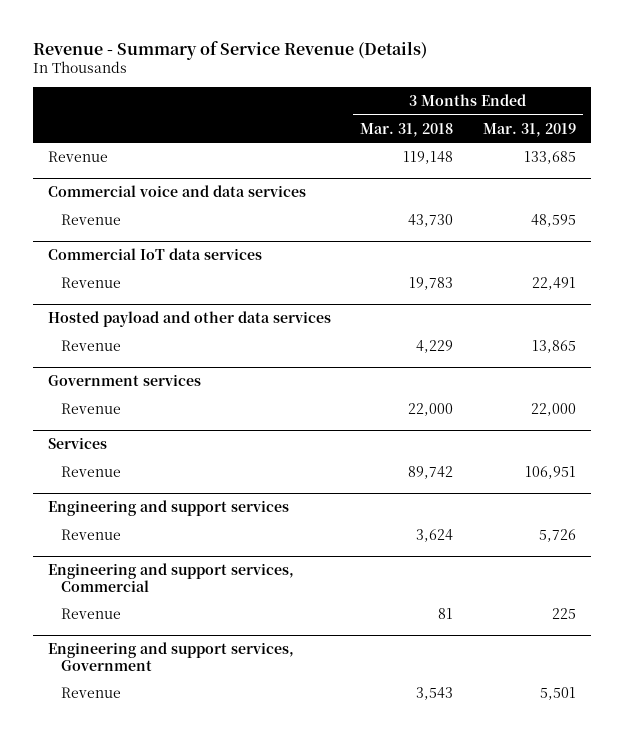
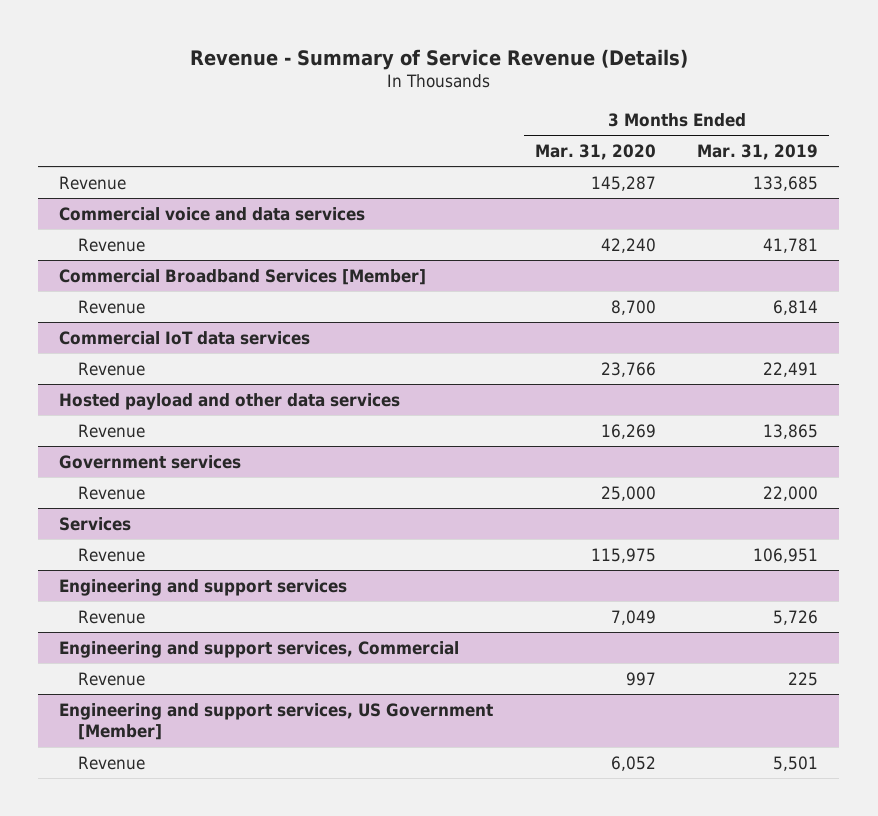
- | 3 Months Ended Mar. 31, 2018 | 3 Months Ended Mar. 31, 2019
+ | 3 Months Ended Mar. 31, 2020 | 3 Months Ended Mar. 31, 2019
@ Commercial voice and data services
- Revenue | 43,730 | 48,595
+ Revenue | 42,240 | 41,781
+ Commercial Broadband Services [Member]
+ Revenue | 8,700 | 6,814
- Engineering and support services, Government
+ Engineering and support services, US Government [Member]

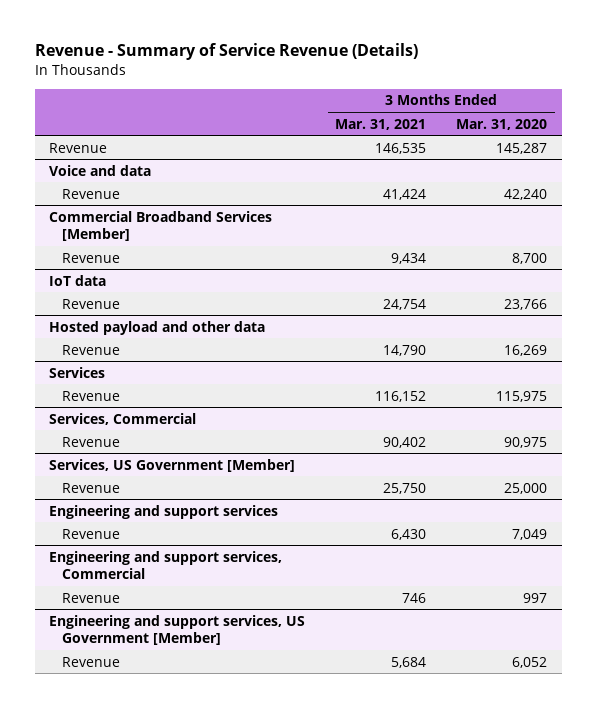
- | 3 Months Ended Mar. 31, 2020 | 3 Months Ended Mar. 31, 2019
+ | 3 Months Ended Mar. 31, 2021 | 3 Months Ended Mar. 31, 2020
- Commercial voice and data services
+ Voice and data
- Commercial IoT data services
+ IoT data
- Hosted payload and other data services
+ Hosted payload and other data
- Government services
- Revenue | 25,000 | 22,000
+ Services, Commercial
+ Revenue | 90,402 | 90,975
+ Services, US Government [Member]
+ Revenue | 25,750 | 25,000

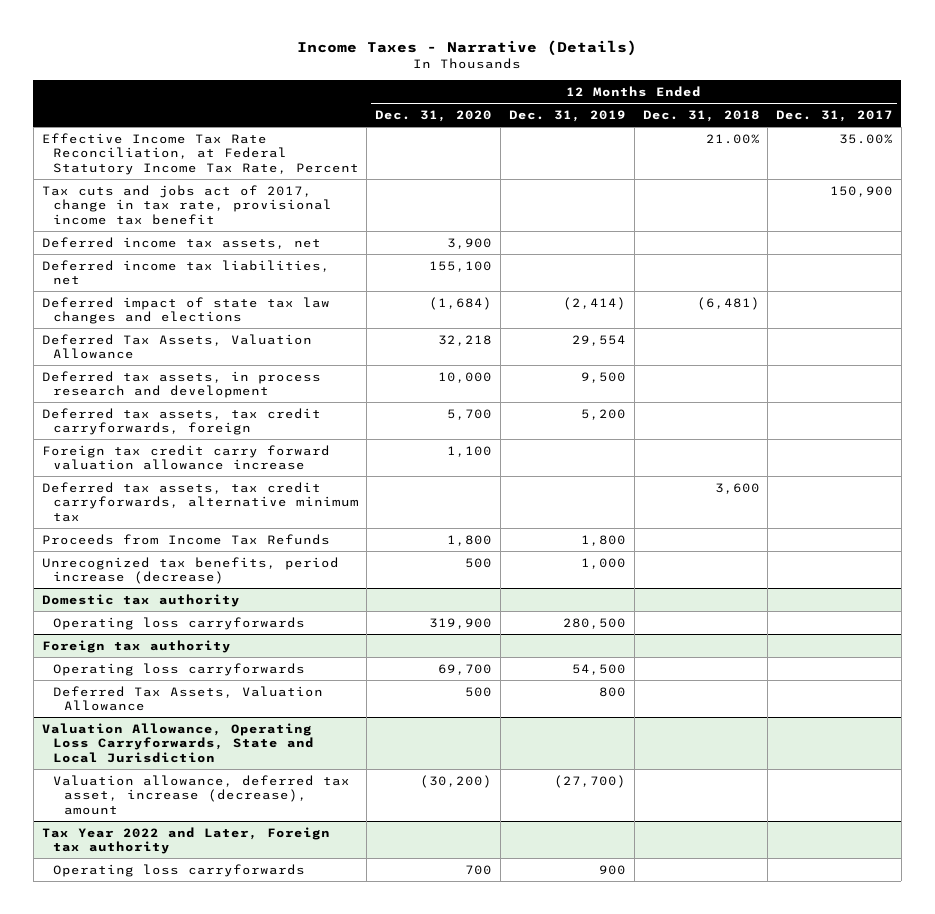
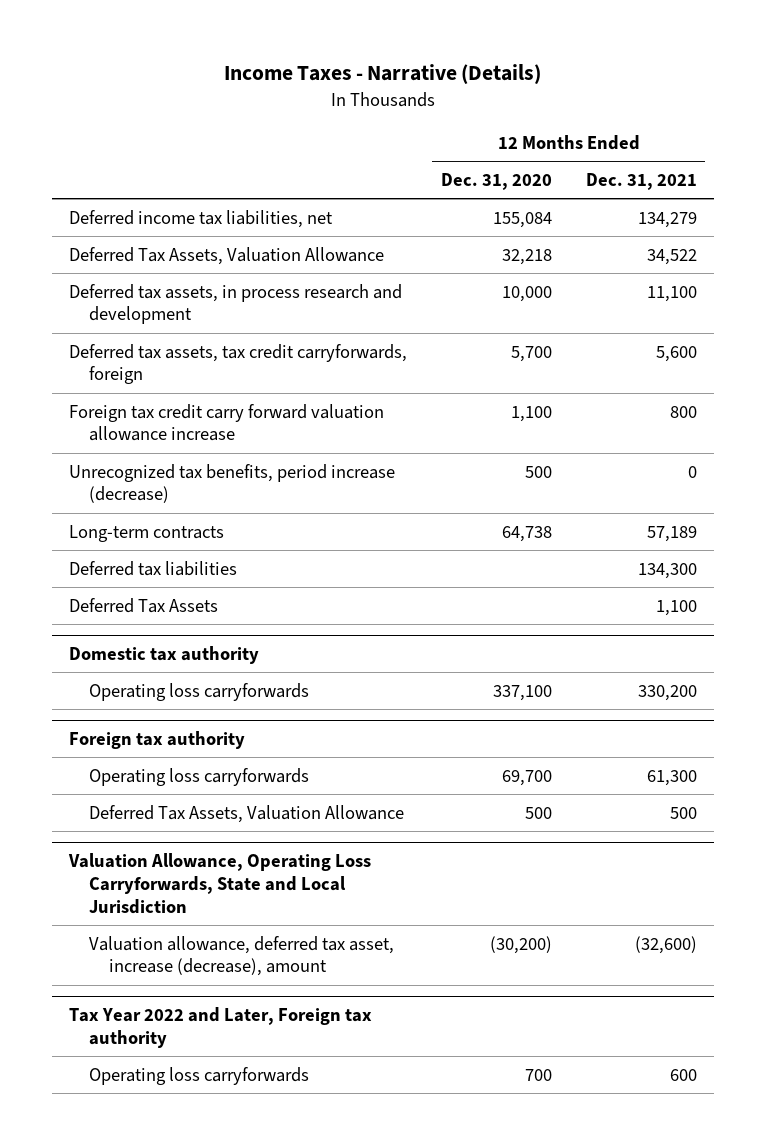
- | 12 Months Ended Dec. 31, 2020 | 12 Months Ended Dec. 31, 2019 | 12 Months Ended Dec. 31, 2018 | 12 Months Ended Dec. 31, 2017
+ | 12 Months Ended Dec. 31, 2020 | 12 Months Ended Dec. 31, 2021
- Effective Income Tax Rate Reconciliation, at Federal Statutory Income Tax Rate, Percent | | | 21.00% | 35.00%
- Tax cuts and jobs act of 2017, change in tax rate, provisional income tax benefit | | | | 150,900
- Deferred income tax assets, net | 3,900 | | |
- Deferred income tax liabilities, net | 155,100 | | |
- Deferred impact of state tax law changes and elections | (1,684) | (2,414) | (6,481) |
+ Deferred income tax liabilities, net | 155,084 | 134,279
- Deferred tax assets, tax credit carryforwards, alternative minimum tax | | | 3,600 |
- Proceeds from Income Tax Refunds | 1,800 | 1,800 | |
+ Long-term contracts | 64,738 | 57,189
+ Deferred tax liabilities | | 134,300
+ Deferred Tax Assets | | 1,100
@ Domestic tax authority
- Operating loss carryforwards | 319,900 | 280,500 | |
+ Operating loss carryforwards | 337,100 | 330,200

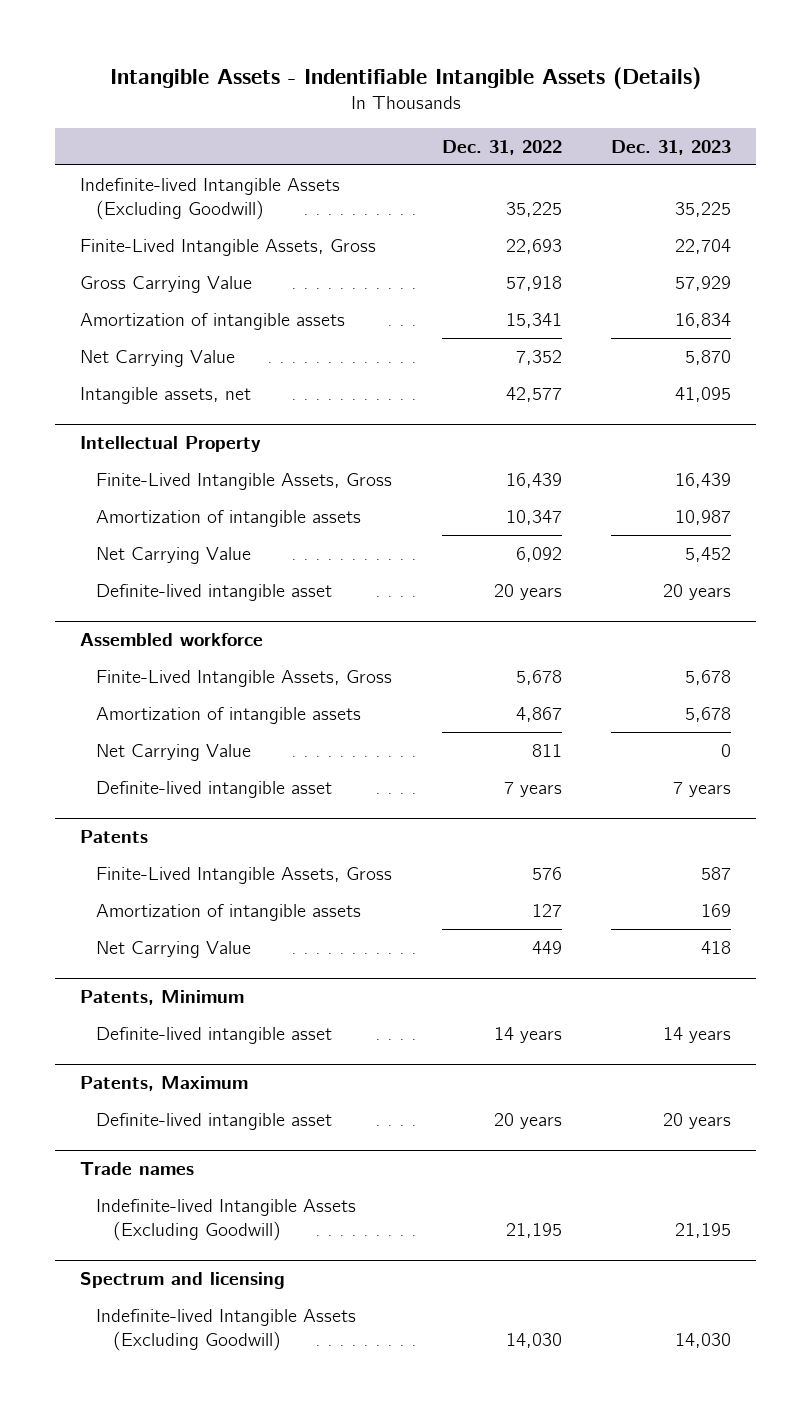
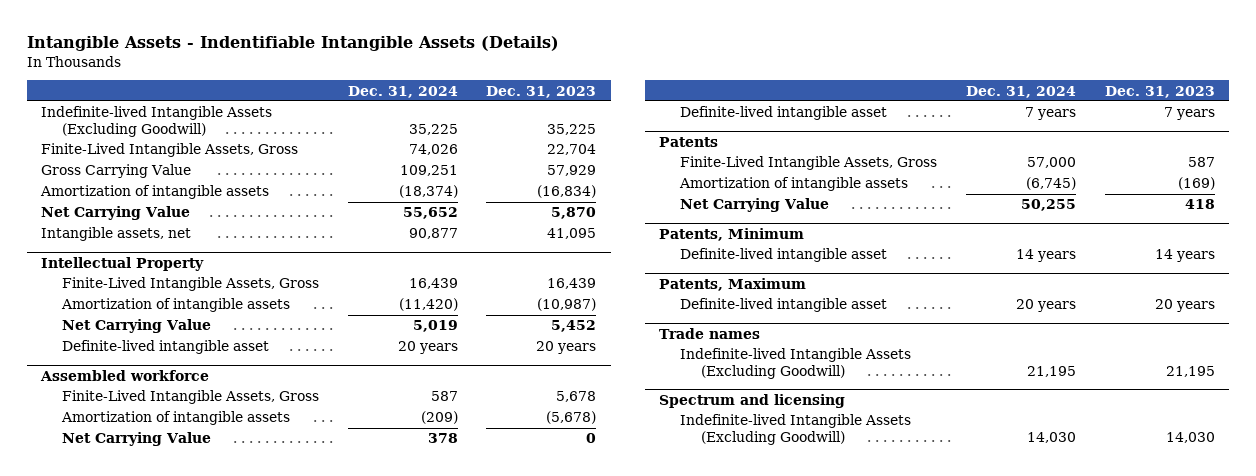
- | Dec. 31, 2022 | Dec. 31, 2023
+ | Dec. 31, 2024 | Dec. 31, 2023
- Amortization of intangible assets | 15,341 | 16,834
+ Amortization of intangible assets | (18,374) | (16,834)
@ Intellectual Property
- Amortization of intangible assets | 10,347 | 10,987
+ Amortization of intangible assets | (11,420) | (10,987)
@ Assembled workforce
- Amortization of intangible assets | 4,867 | 5,678
+ Amortization of intangible assets | (209) | (5,678)
@ Patents
- Amortization of intangible assets | 127 | 169
+ Amortization of intangible assets | (6,745) | (169)

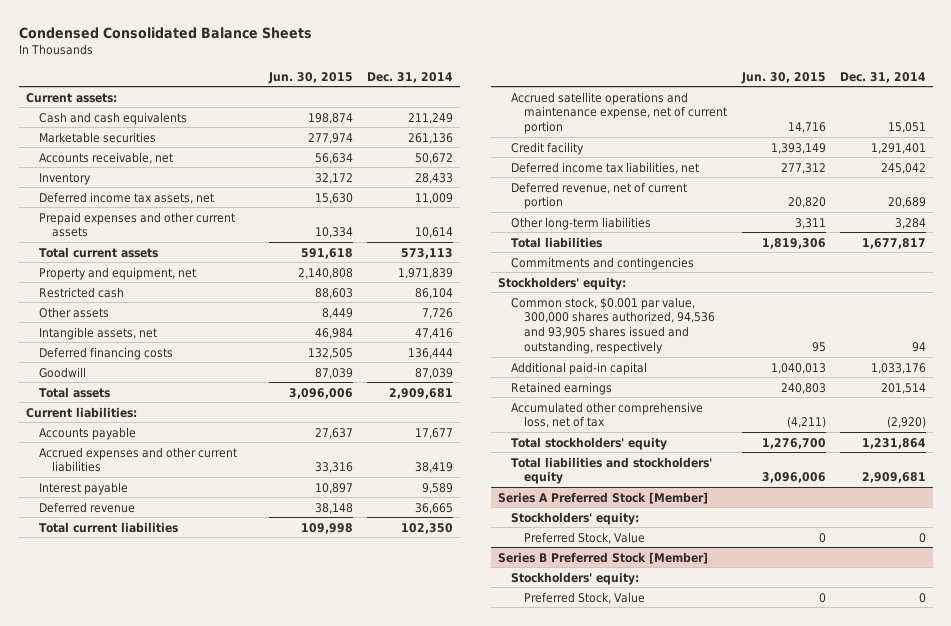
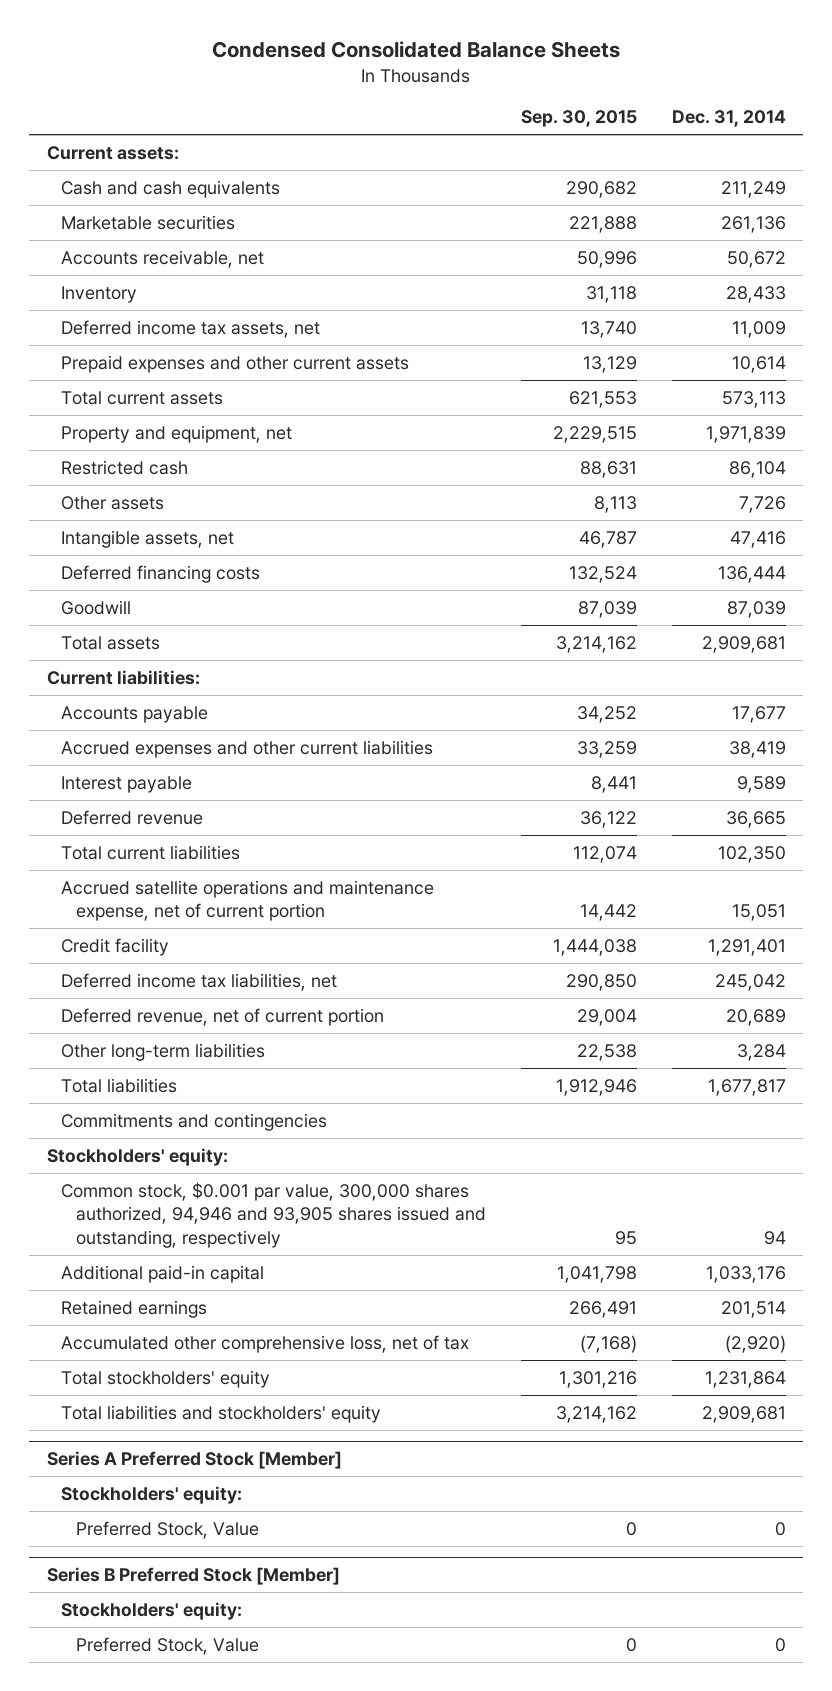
- | Jun. 30, 2015 | Dec. 31, 2014
+ | Sep. 30, 2015 | Dec. 31, 2014
- Common stock, $0.001 par value, 300,000 shares authorized, 94,536 and 93,905 shares issued and outstanding, respectively | 95 | 94
+ Common stock, $0.001 par value, 300,000 shares authorized, 94,946 and 93,905 shares issued and outstanding, respectively | 95 | 94

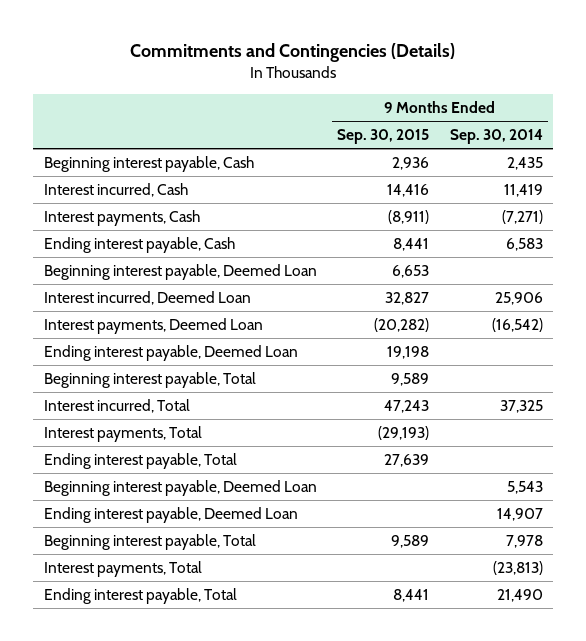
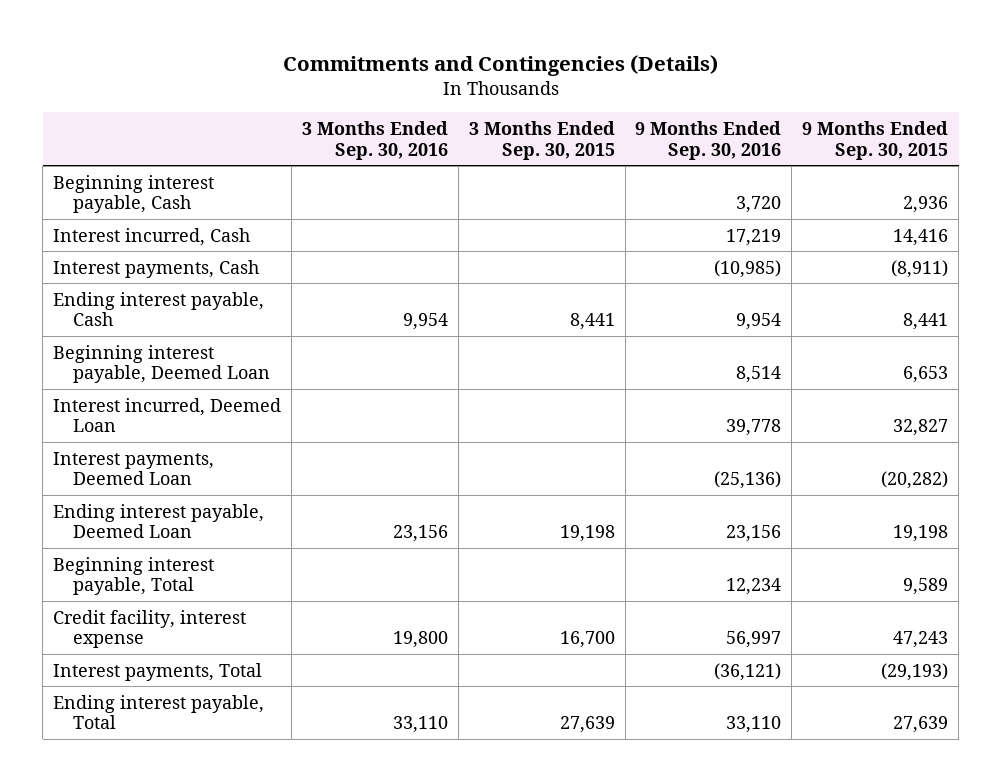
- | 9 Months Ended Sep. 30, 2015 | 9 Months Ended Sep. 30, 2014
+ | 3 Months Ended Sep. 30, 2016 | 3 Months Ended Sep. 30, 2015 | 9 Months Ended Sep. 30, 2016 | 9 Months Ended Sep. 30, 2015
- Interest incurred, Total | 47,243 | 37,325
+ Credit facility, interest expense | 19,800 | 16,700 | 56,997 | 47,243
- Beginning interest payable, Deemed Loan | | 5,543
- Ending interest payable, Deemed Loan | | 14,907
- Beginning interest payable, Total | 9,589 | 7,978
- Interest payments, Total | | (23,813)
- Ending interest payable, Total | 8,441 | 21,490

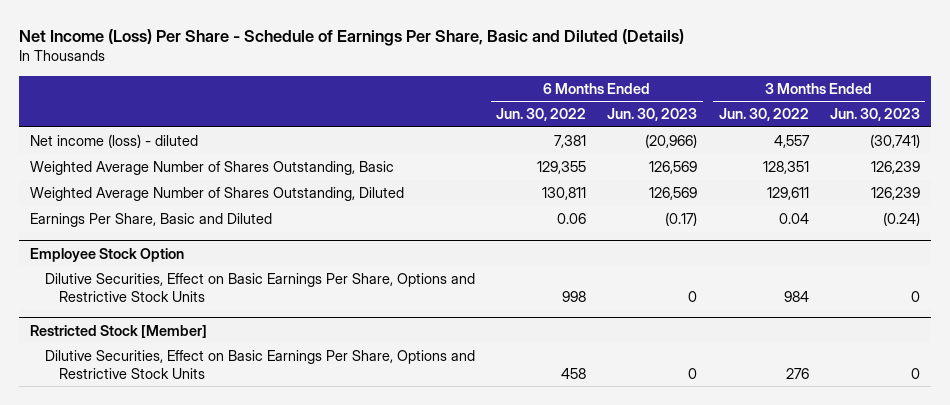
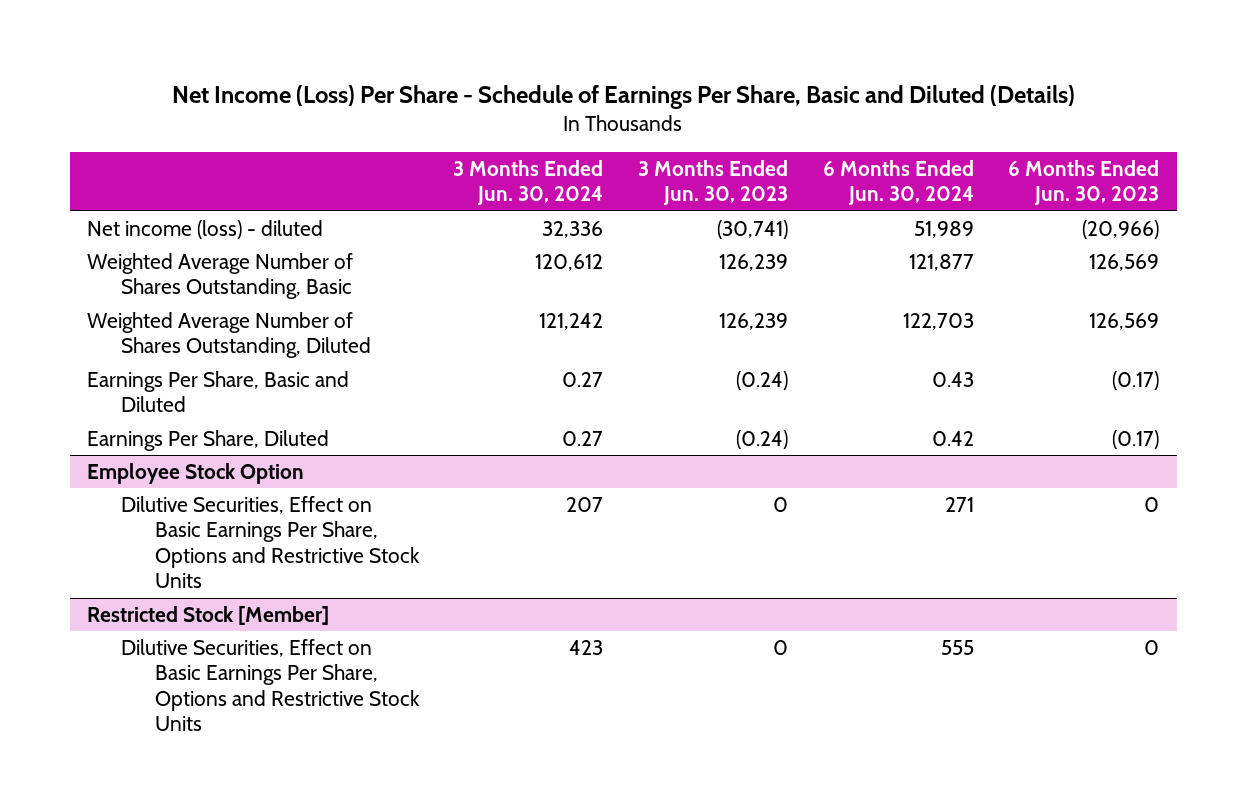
- | 6 Months Ended Jun. 30, 2022 | 6 Months Ended Jun. 30, 2023 | 3 Months Ended Jun. 30, 2022 | 3 Months Ended Jun. 30, 2023
+ | 3 Months Ended Jun. 30, 2024 | 3 Months Ended Jun. 30, 2023 | 6 Months Ended Jun. 30, 2024 | 6 Months Ended Jun. 30, 2023
+ Earnings Per Share, Diluted | 0.27 | (0.24) | 0.42 | (0.17)

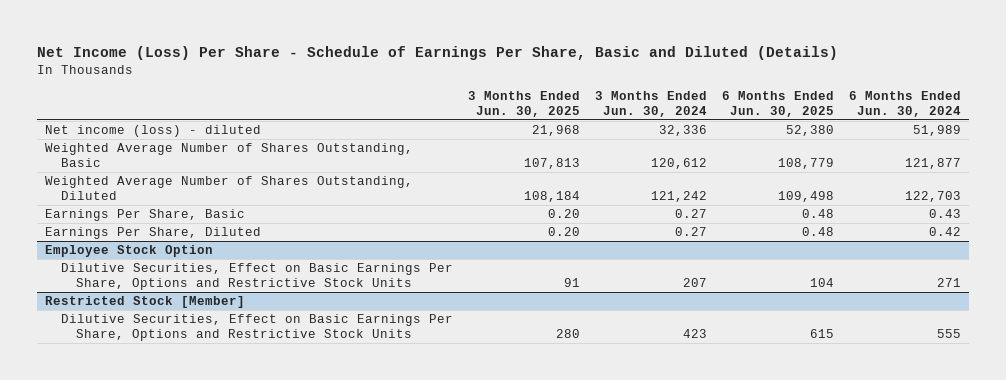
- | 3 Months Ended Jun. 30, 2024 | 3 Months Ended Jun. 30, 2023 | 6 Months Ended Jun. 30, 2024 | 6 Months Ended Jun. 30, 2023
+ | 3 Months Ended Jun. 30, 2025 | 3 Months Ended Jun. 30, 2024 | 6 Months Ended Jun. 30, 2025 | 6 Months Ended Jun. 30, 2024
- Earnings Per Share, Basic and Diluted | 0.27 | (0.24) | 0.43 | (0.17)
+ Earnings Per Share, Basic | 0.20 | 0.27 | 0.48 | 0.43

